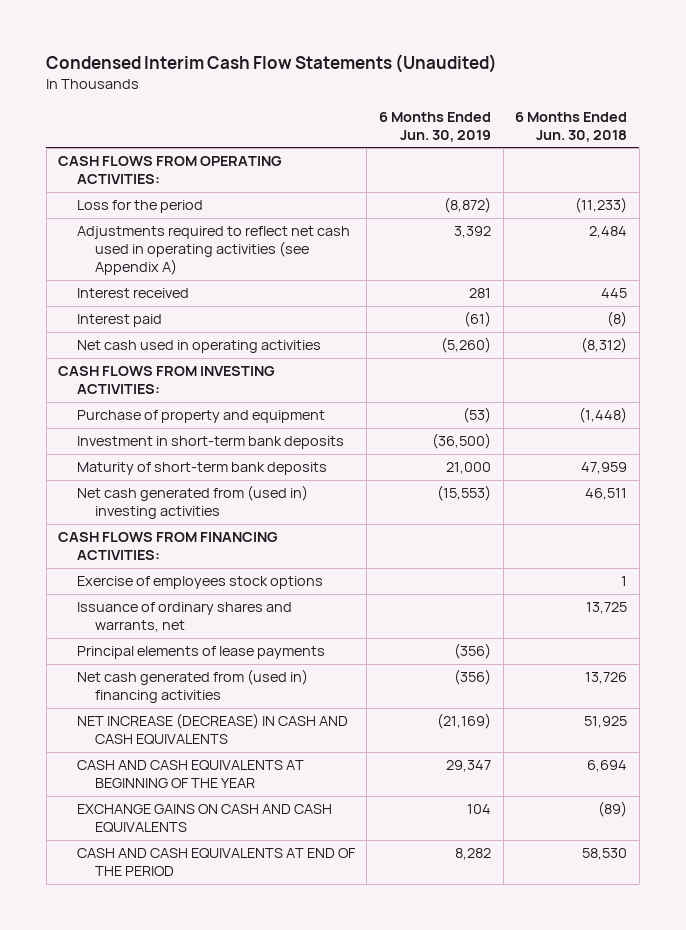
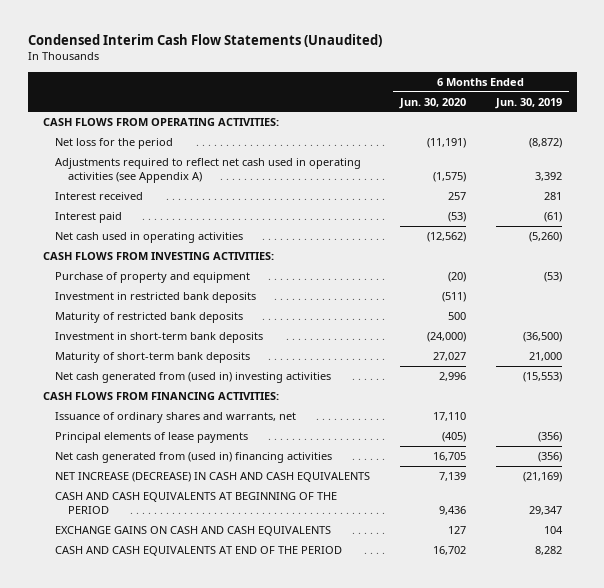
- | 6 Months Ended Jun. 30, 2019 | 6 Months Ended Jun. 30, 2018
+ | 6 Months Ended Jun. 30, 2020 | 6 Months Ended Jun. 30, 2019
- Loss for the period | (8,872) | (11,233)
+ Net loss for the period | (11,191) | (8,872)
+ Investment in restricted bank deposits | (511) |
+ Maturity of restricted bank deposits | 500 |
- Exercise of employees stock options | | 1
- CASH AND CASH EQUIVALENTS AT BEGINNING OF THE YEAR | 29,347 | 6,694
+ CASH AND CASH EQUIVALENTS AT BEGINNING OF THE PERIOD | 9,436 | 29,347

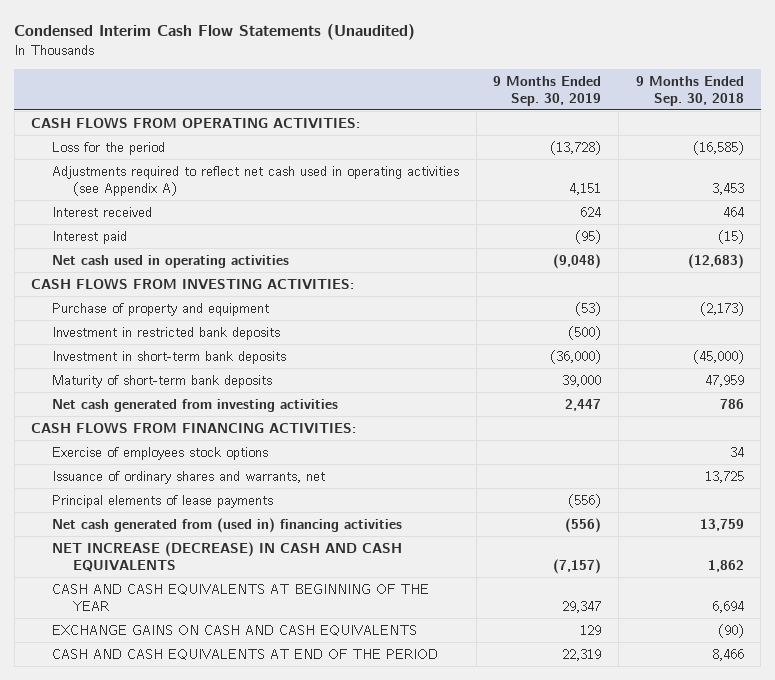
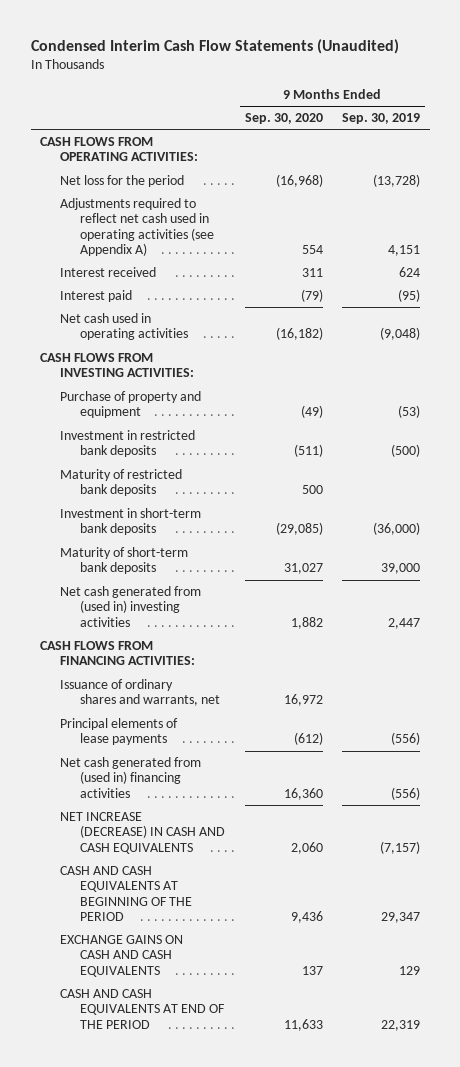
- | 9 Months Ended Sep. 30, 2019 | 9 Months Ended Sep. 30, 2018
+ | 9 Months Ended Sep. 30, 2020 | 9 Months Ended Sep. 30, 2019
- Loss for the period | (13,728) | (16,585)
+ Net loss for the period | (16,968) | (13,728)
+ Maturity of restricted bank deposits | 500 |
- Net cash generated from investing activities | 2,447 | 786
+ Net cash generated from (used in) investing activities | 1,882 | 2,447
- Exercise of employees stock options | | 34
- CASH AND CASH EQUIVALENTS AT BEGINNING OF THE YEAR | 29,347 | 6,694
+ CASH AND CASH EQUIVALENTS AT BEGINNING OF THE PERIOD | 9,436 | 29,347

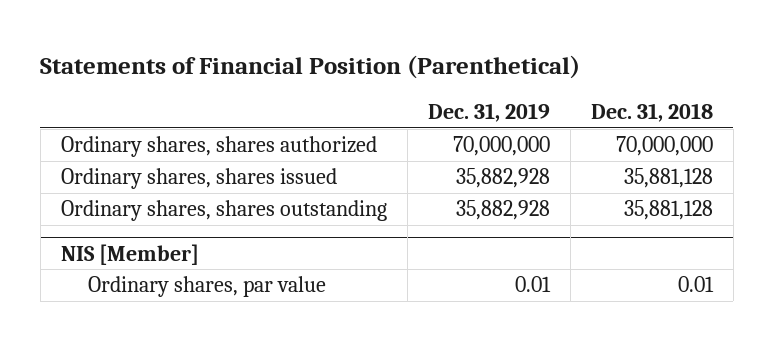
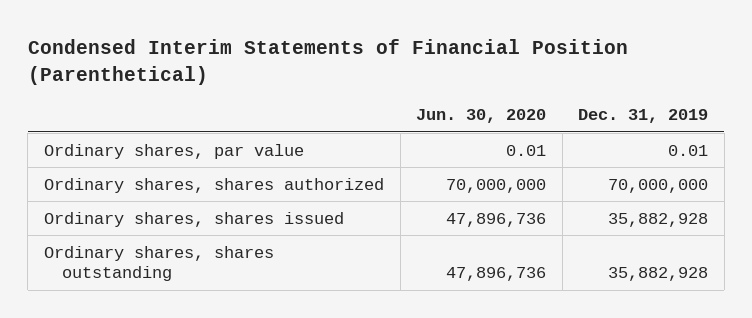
- Statements of Financial Position (Parenthetical)
+ Condensed Interim Statements of Financial Position (Parenthetical)
- | Dec. 31, 2019 | Dec. 31, 2018
+ | Jun. 30, 2020 | Dec. 31, 2019
+ Ordinary shares, par value | 0.01 | 0.01
- NIS [Member]
- Ordinary shares, par value | 0.01 | 0.01

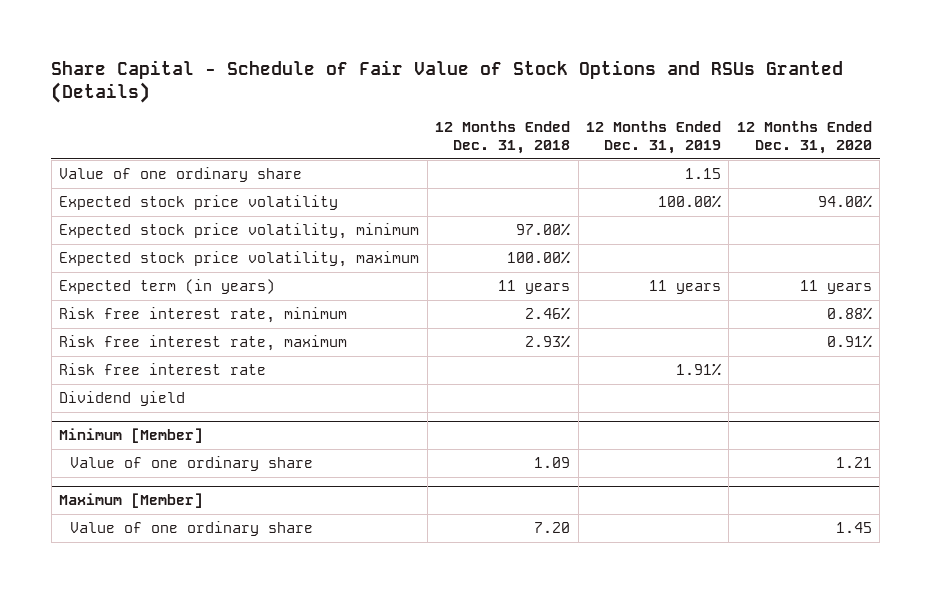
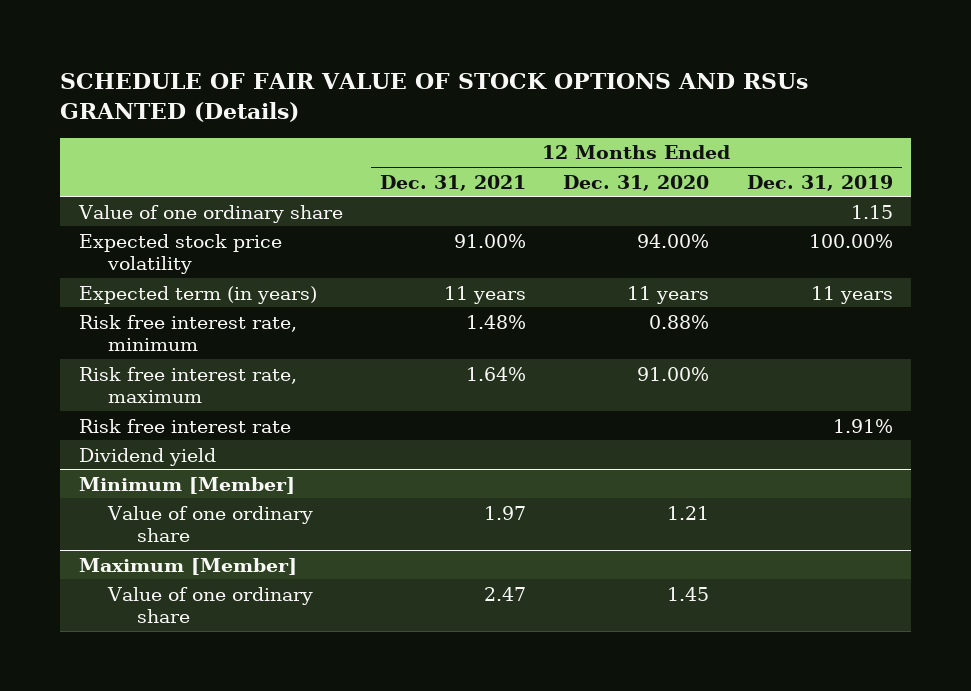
- Share Capital - Schedule of Fair Value of Stock Options and RSUs Granted (Details)
+ SCHEDULE OF FAIR VALUE OF STOCK OPTIONS AND RSUs GRANTED (Details)
- | 12 Months Ended Dec. 31, 2018 | 12 Months Ended Dec. 31, 2019 | 12 Months Ended Dec. 31, 2020
+ | 12 Months Ended Dec. 31, 2021 | 12 Months Ended Dec. 31, 2020 | 12 Months Ended Dec. 31, 2019
- Expected stock price volatility, minimum | 97.00% | |
- Expected stock price volatility, maximum | 100.00% | |
- Risk free interest rate, maximum | 2.93% | | 0.91%
+ Risk free interest rate, maximum | 1.64% | 91.00% |

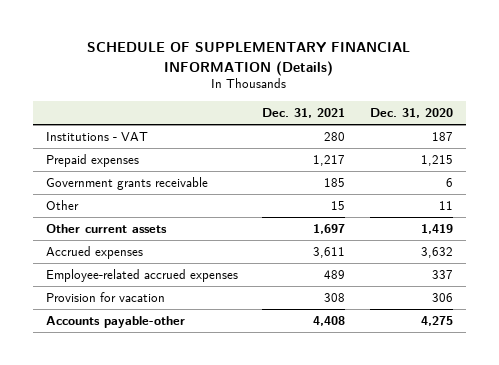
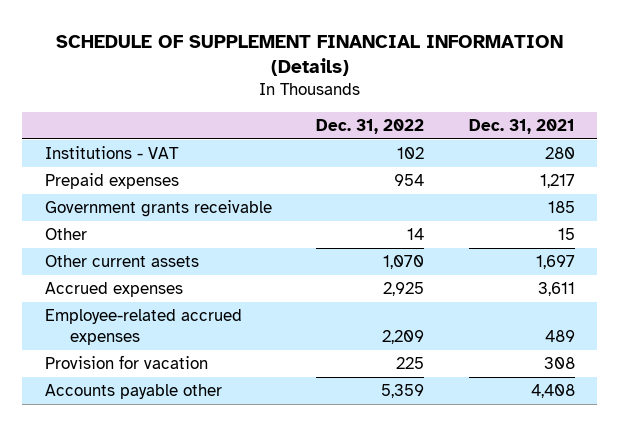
- SCHEDULE OF SUPPLEMENTARY FINANCIAL INFORMATION (Details)
+ SCHEDULE OF SUPPLEMENT FINANCIAL INFORMATION (Details)
- | Dec. 31, 2021 | Dec. 31, 2020
+ | Dec. 31, 2022 | Dec. 31, 2021
- Accounts payable-other | 4,408 | 4,275
+ Accounts payable other | 5,359 | 4,408

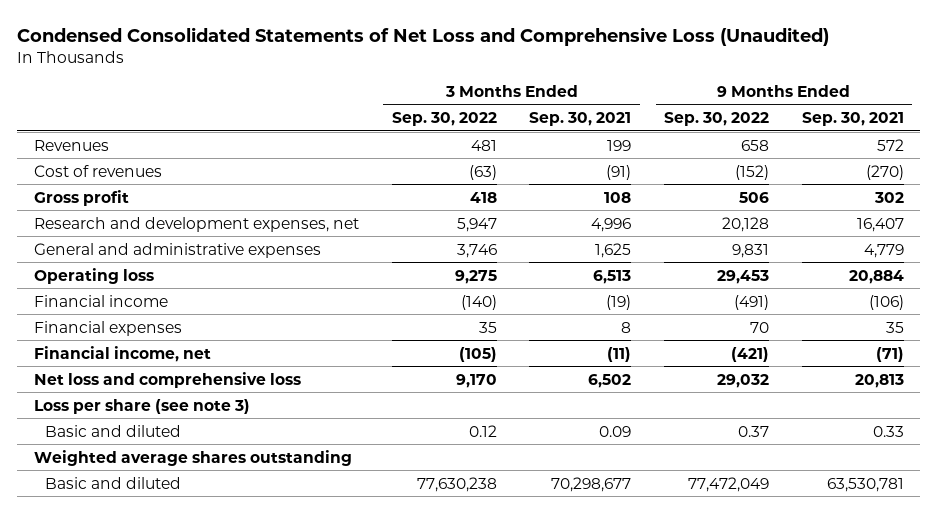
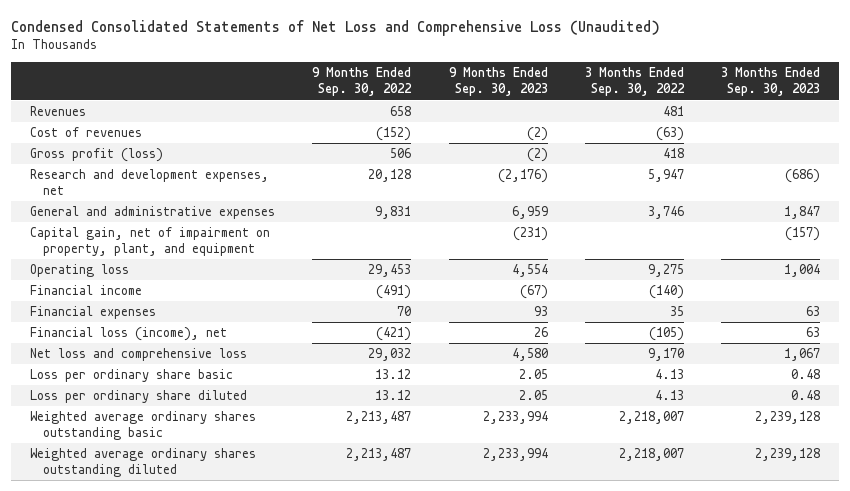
- | 3 Months Ended Sep. 30, 2022 | 3 Months Ended Sep. 30, 2021 | 9 Months Ended Sep. 30, 2022 | 9 Months Ended Sep. 30, 2021
+ | 9 Months Ended Sep. 30, 2022 | 9 Months Ended Sep. 30, 2023 | 3 Months Ended Sep. 30, 2022 | 3 Months Ended Sep. 30, 2023
- Gross profit | 418 | 108 | 506 | 302
+ Gross profit (loss) | 506 | (2) | 418 |
+ Capital gain, net of impairment on property, plant, and equipment | | (231) | | (157)
- Financial income, net | (105) | (11) | (421) | (71)
+ Financial loss (income), net | (421) | 26 | (105) | 63
- Loss per share (see note 3)
- Basic and diluted | 0.12 | 0.09 | 0.37 | 0.33
- Weighted average shares outstanding
- Basic and diluted | 77,630,238 | 70,298,677 | 77,472,049 | 63,530,781
+ Loss per ordinary share basic | 13.12 | 2.05 | 4.13 | 0.48
+ Loss per ordinary share diluted | 13.12 | 2.05 | 4.13 | 0.48
+ Weighted average ordinary shares outstanding basic | 2,213,487 | 2,233,994 | 2,218,007 | 2,239,128
+ Weighted average ordinary shares outstanding diluted | 2,213,487 | 2,233,994 | 2,218,007 | 2,239,128

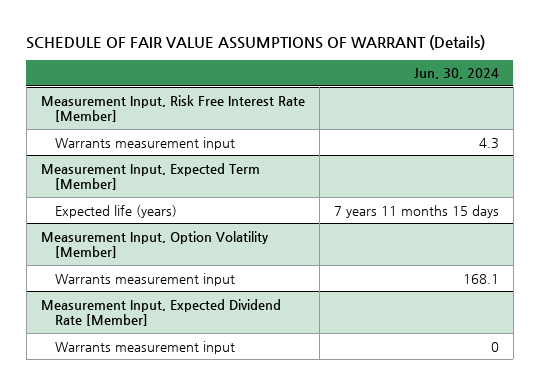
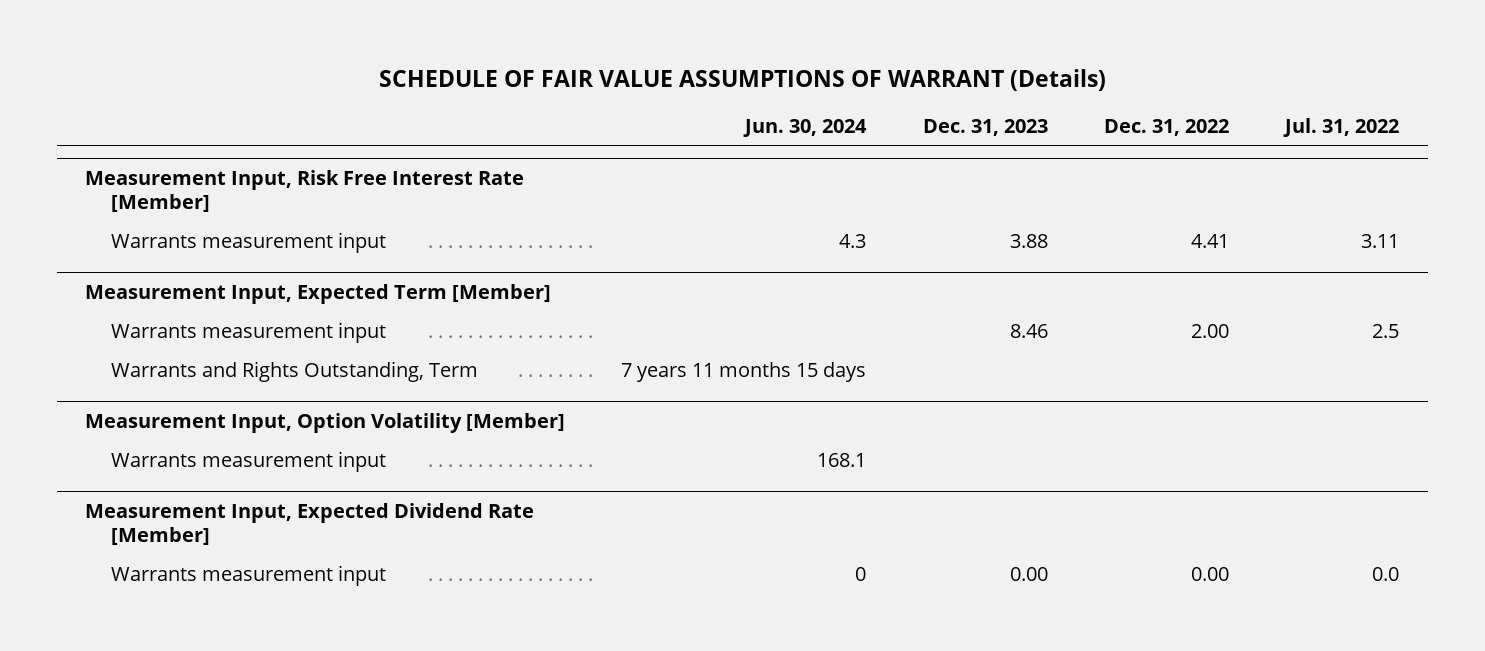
- | Jun. 30, 2024
+ | Jun. 30, 2024 | Dec. 31, 2023 | Dec. 31, 2022 | Jul. 31, 2022
@ Measurement Input, Expected Term [Member]
- Expected life (years) | 7 years 11 months 15 days
+ Warrants measurement input | | 8.46 | 2.00 | 2.5
+ Warrants and Rights Outstanding, Term | 7 years 11 months 15 days | | |

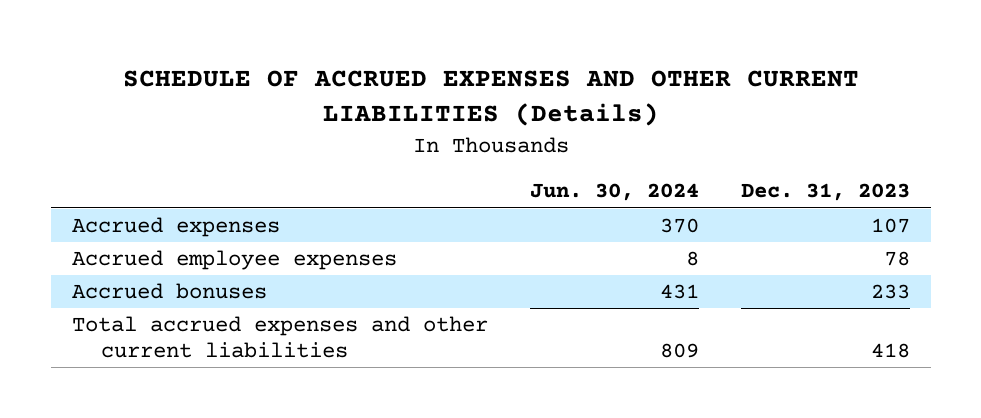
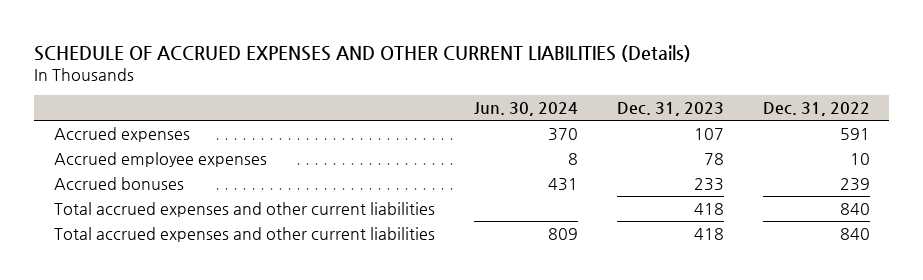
- | Jun. 30, 2024 | Dec. 31, 2023
+ | Jun. 30, 2024 | Dec. 31, 2023 | Dec. 31, 2022
+ Total accrued expenses and other current liabilities | | 418 | 840

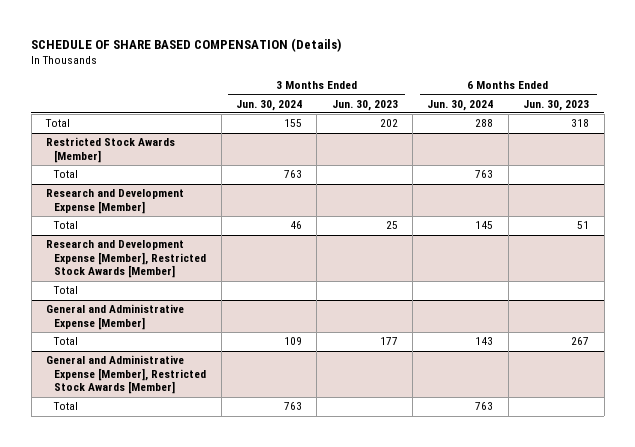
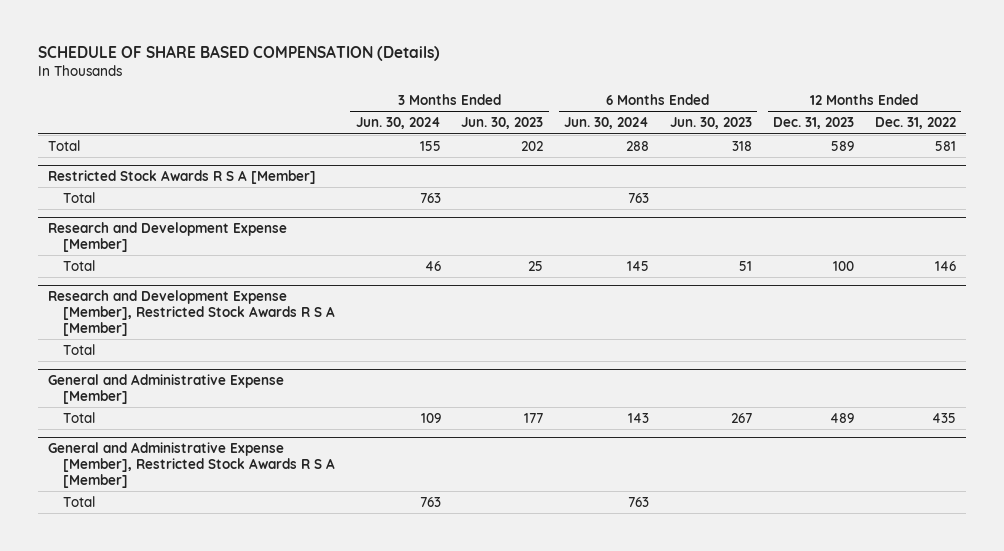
- | 3 Months Ended Jun. 30, 2024 | 3 Months Ended Jun. 30, 2023 | 6 Months Ended Jun. 30, 2024 | 6 Months Ended Jun. 30, 2023
+ | 3 Months Ended Jun. 30, 2024 | 3 Months Ended Jun. 30, 2023 | 6 Months Ended Jun. 30, 2024 | 6 Months Ended Jun. 30, 2023 | 12 Months Ended Dec. 31, 2023 | 12 Months Ended Dec. 31, 2022
- Restricted Stock Awards [Member]
+ Restricted Stock Awards R S A [Member]
- Research and Development Expense [Member], Restricted Stock Awards [Member]
+ Research and Development Expense [Member], Restricted Stock Awards R S A [Member]
- General and Administrative Expense [Member], Restricted Stock Awards [Member]
+ General and Administrative Expense [Member], Restricted Stock Awards R S A [Member]

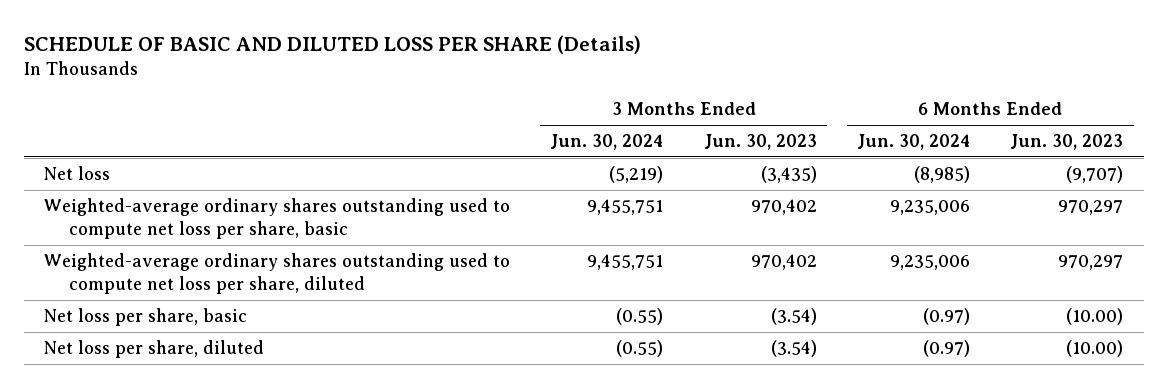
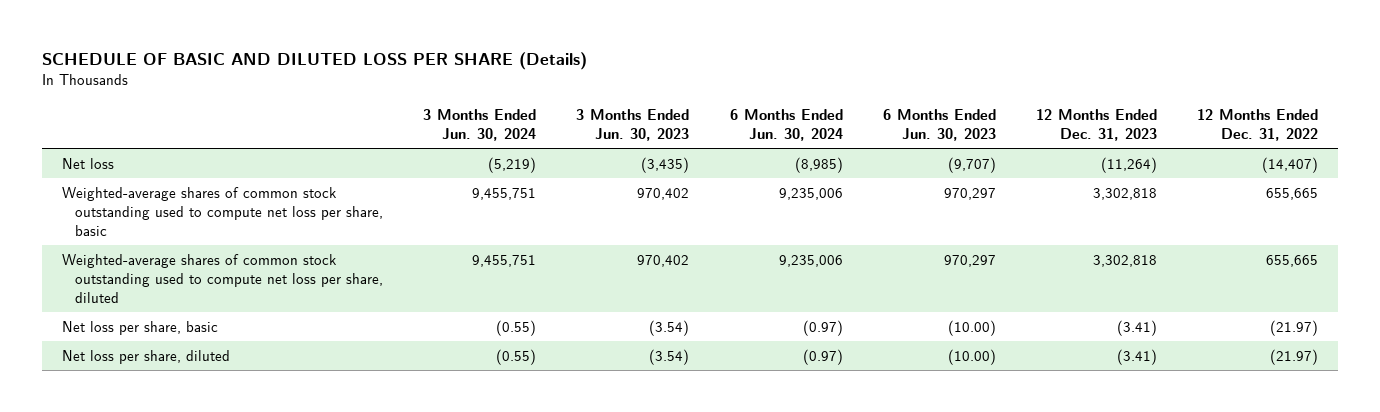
- | 3 Months Ended Jun. 30, 2024 | 3 Months Ended Jun. 30, 2023 | 6 Months Ended Jun. 30, 2024 | 6 Months Ended Jun. 30, 2023
+ | 3 Months Ended Jun. 30, 2024 | 3 Months Ended Jun. 30, 2023 | 6 Months Ended Jun. 30, 2024 | 6 Months Ended Jun. 30, 2023 | 12 Months Ended Dec. 31, 2023 | 12 Months Ended Dec. 31, 2022
- Weighted-average ordinary shares outstanding used to compute net loss per share, basic | 9,455,751 | 970,402 | 9,235,006 | 970,297
- Weighted-average ordinary shares outstanding used to compute net loss per share, diluted | 9,455,751 | 970,402 | 9,235,006 | 970,297
+ Weighted-average shares of common stock outstanding used to compute net loss per share, basic | 9,455,751 | 970,402 | 9,235,006 | 970,297 | 3,302,818 | 655,665
+ Weighted-average shares of common stock outstanding used to compute net loss per share, diluted | 9,455,751 | 970,402 | 9,235,006 | 970,297 | 3,302,818 | 655,665

